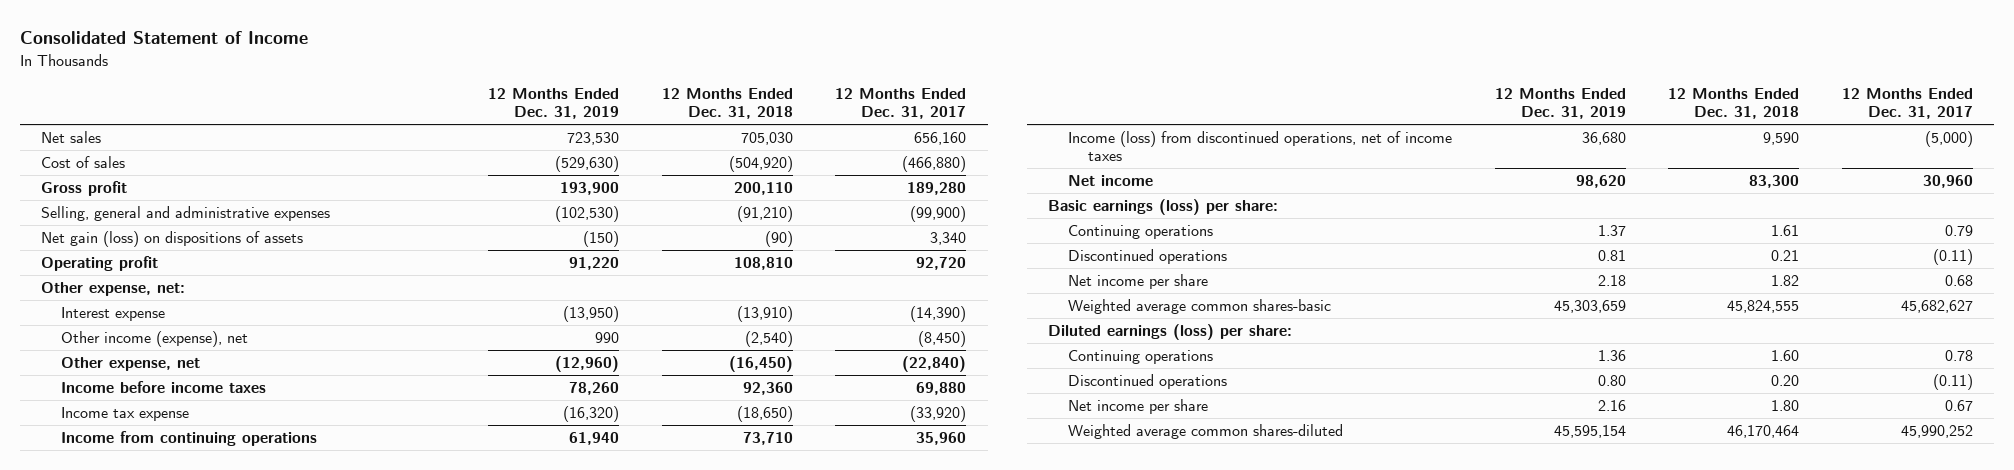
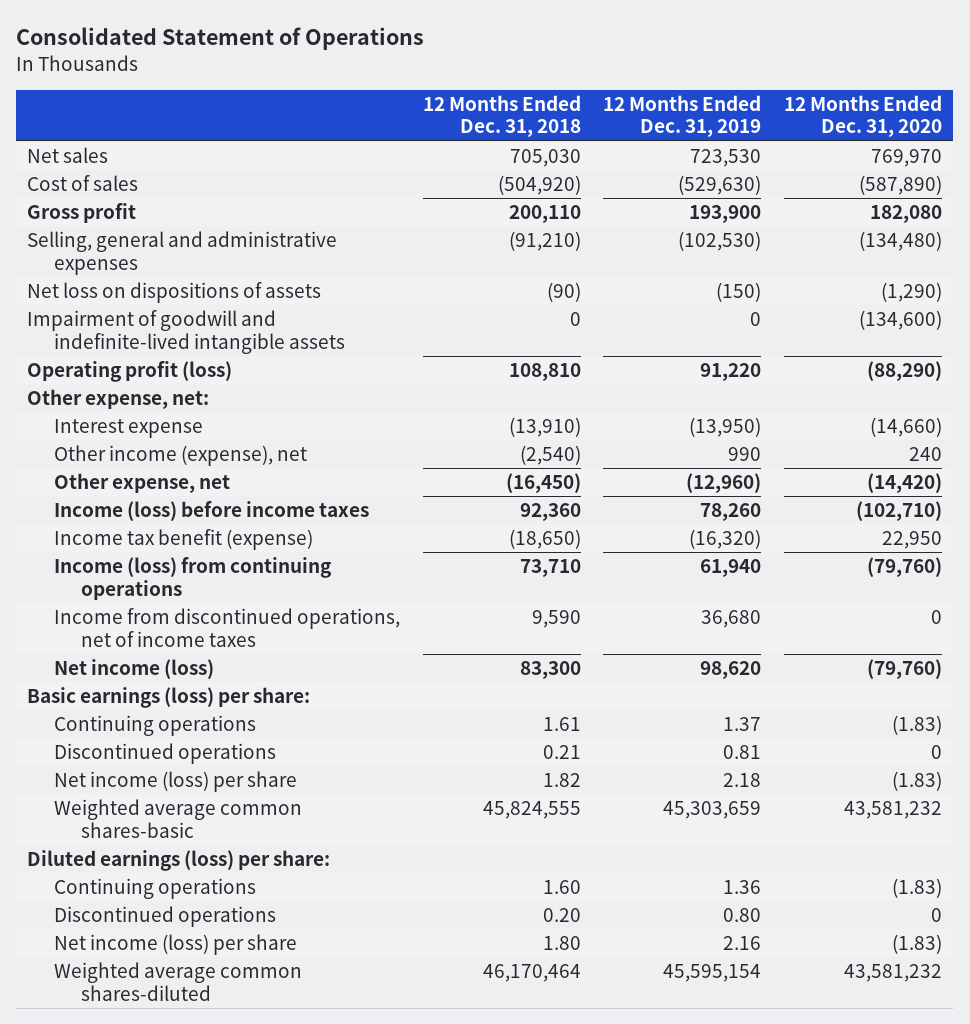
- Consolidated Statement of Income
+ Consolidated Statement of Operations
- | 12 Months Ended Dec. 31, 2019 | 12 Months Ended Dec. 31, 2018 | 12 Months Ended Dec. 31, 2017
+ | 12 Months Ended Dec. 31, 2018 | 12 Months Ended Dec. 31, 2019 | 12 Months Ended Dec. 31, 2020
- Net gain (loss) on dispositions of assets | (150) | (90) | 3,340
- Operating profit | 91,220 | 108,810 | 92,720
+ Net loss on dispositions of assets | (90) | (150) | (1,290)
+ Impairment of goodwill and indefinite-lived intangible assets | 0 | 0 | (134,600)
+ Operating profit (loss) | 108,810 | 91,220 | (88,290)
- Income before income taxes | 78,260 | 92,360 | 69,880
- Income tax expense | (16,320) | (18,650) | (33,920)
- Income from continuing operations | 61,940 | 73,710 | 35,960
- Income (loss) from discontinued operations, net of income taxes | 36,680 | 9,590 | (5,000)
- Net income | 98,620 | 83,300 | 30,960
+ Income (loss) before income taxes | 92,360 | 78,260 | (102,710)
+ Income tax benefit (expense) | (18,650) | (16,320) | 22,950
+ Income (loss) from continuing operations | 73,710 | 61,940 | (79,760)
+ Income from discontinued operations, net of income taxes | 9,590 | 36,680 | 0
+ Net income (loss) | 83,300 | 98,620 | (79,760)
- Net income per share | 2.18 | 1.82 | 0.68
+ Net income (loss) per share | 1.82 | 2.18 | (1.83)
- Net income per share | 2.16 | 1.80 | 0.67
+ Net income (loss) per share | 1.80 | 2.16 | (1.83)

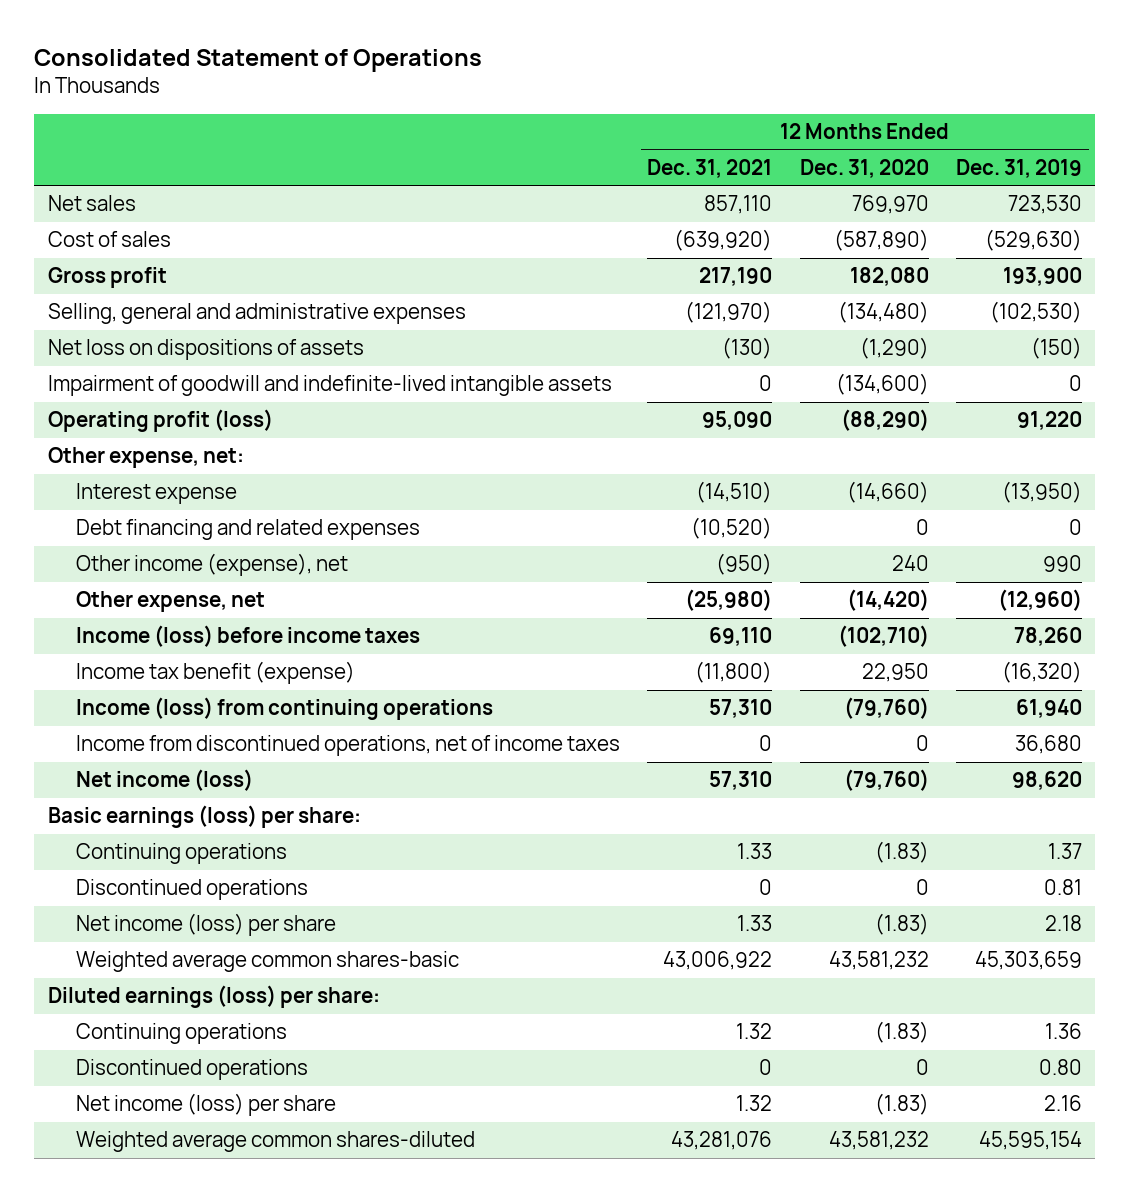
- | 12 Months Ended Dec. 31, 2018 | 12 Months Ended Dec. 31, 2019 | 12 Months Ended Dec. 31, 2020
+ | 12 Months Ended Dec. 31, 2021 | 12 Months Ended Dec. 31, 2020 | 12 Months Ended Dec. 31, 2019
+ Debt financing and related expenses | (10,520) | 0 | 0

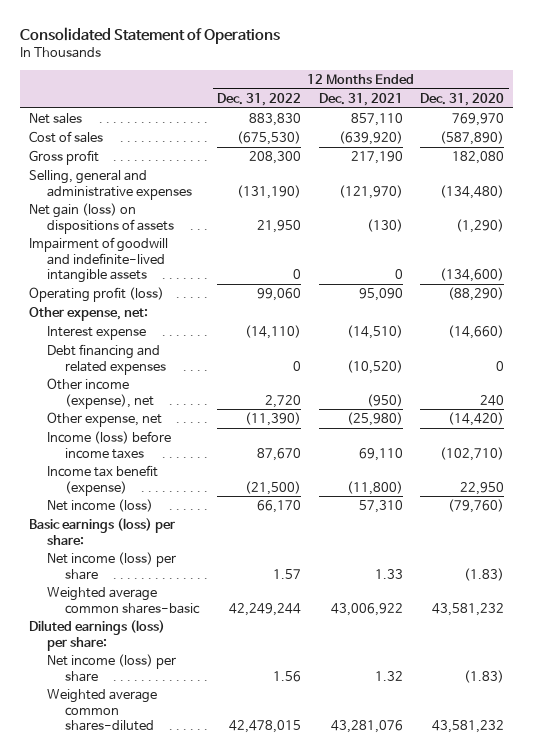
- | 12 Months Ended Dec. 31, 2021 | 12 Months Ended Dec. 31, 2020 | 12 Months Ended Dec. 31, 2019
+ | 12 Months Ended Dec. 31, 2022 | 12 Months Ended Dec. 31, 2021 | 12 Months Ended Dec. 31, 2020
- Net loss on dispositions of assets | (130) | (1,290) | (150)
+ Net gain (loss) on dispositions of assets | 21,950 | (130) | (1,290)
- Income (loss) from continuing operations | 57,310 | (79,760) | 61,940
- Income from discontinued operations, net of income taxes | 0 | 0 | 36,680
- Continuing operations | 1.33 | (1.83) | 1.37
- Discontinued operations | 0 | 0 | 0.81
- Continuing operations | 1.32 | (1.83) | 1.36
- Discontinued operations | 0 | 0 | 0.80

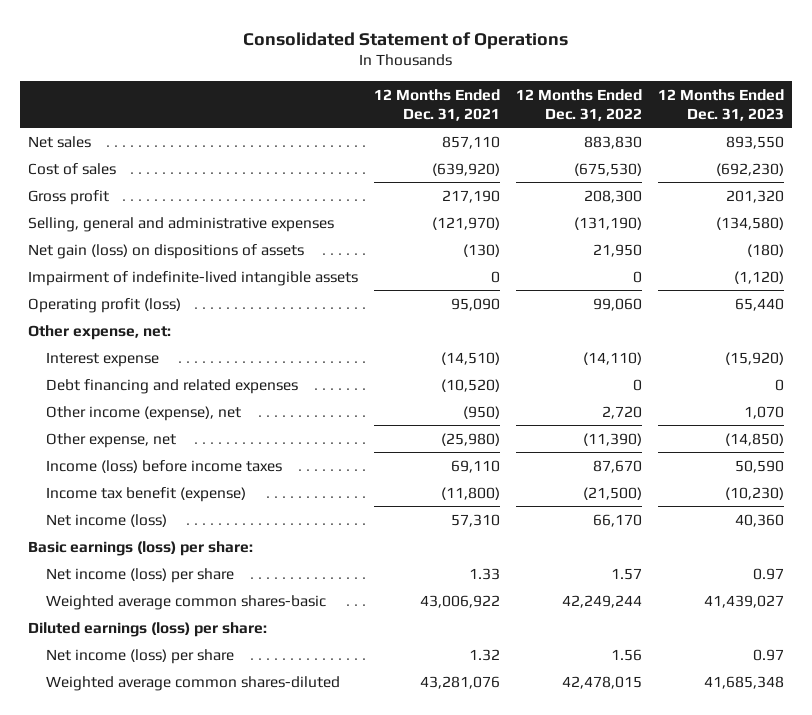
- | 12 Months Ended Dec. 31, 2022 | 12 Months Ended Dec. 31, 2021 | 12 Months Ended Dec. 31, 2020
+ | 12 Months Ended Dec. 31, 2021 | 12 Months Ended Dec. 31, 2022 | 12 Months Ended Dec. 31, 2023
- Impairment of goodwill and indefinite-lived intangible assets | 0 | 0 | (134,600)
+ Impairment of indefinite-lived intangible assets | 0 | 0 | (1,120)

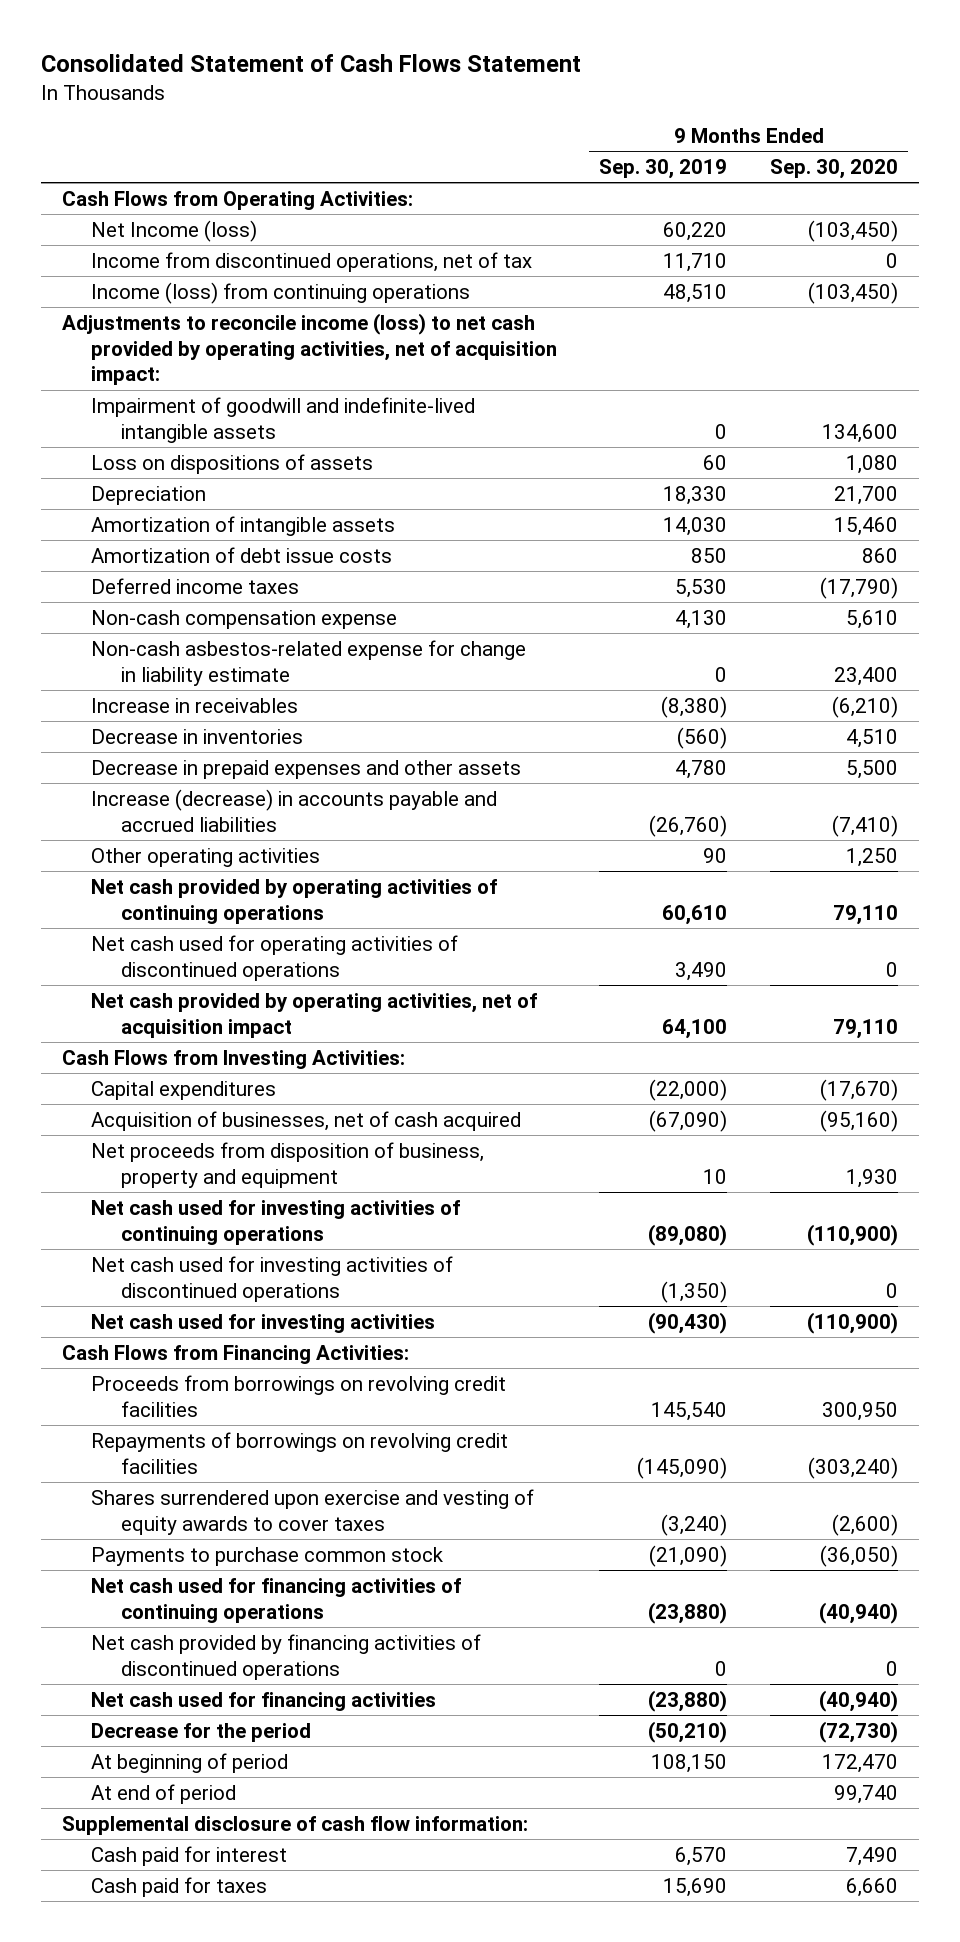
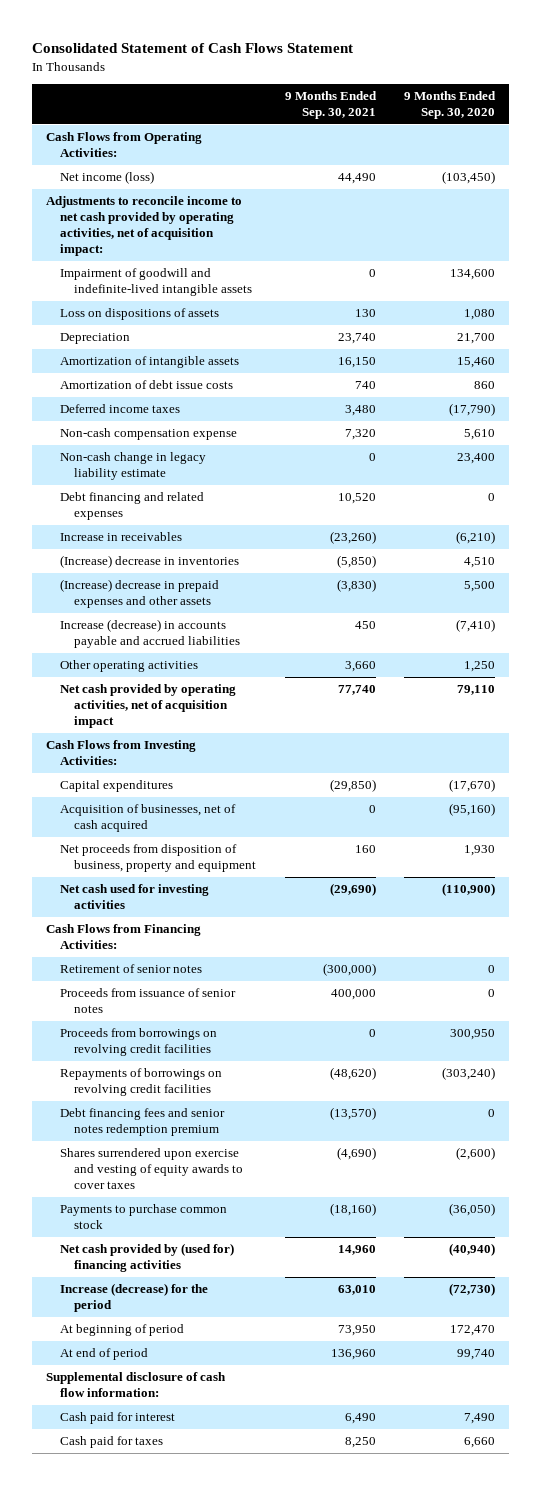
- | 9 Months Ended Sep. 30, 2019 | 9 Months Ended Sep. 30, 2020
+ | 9 Months Ended Sep. 30, 2021 | 9 Months Ended Sep. 30, 2020
- Net Income (loss) | 60,220 | (103,450)
- Income from discontinued operations, net of tax | 11,710 | 0
- Income (loss) from continuing operations | 48,510 | (103,450)
- Adjustments to reconcile income (loss) to net cash provided by operating activities, net of acquisition impact:
+ Net income (loss) | 44,490 | (103,450)
+ Adjustments to reconcile income to net cash provided by operating activities, net of acquisition impact:
- Non-cash asbestos-related expense for change in liability estimate | 0 | 23,400
+ Non-cash change in legacy liability estimate | 0 | 23,400
+ Debt financing and related expenses | 10,520 | 0
- Decrease in inventories | (560) | 4,510
- Decrease in prepaid expenses and other assets | 4,780 | 5,500
+ (Increase) decrease in inventories | (5,850) | 4,510
+ (Increase) decrease in prepaid expenses and other assets | (3,830) | 5,500
- Net cash provided by operating activities of continuing operations | 60,610 | 79,110
- Net cash used for operating activities of discontinued operations | 3,490 | 0
- Net cash used for investing activities of continuing operations | (89,080) | (110,900)
- Net cash used for investing activities of discontinued operations | (1,350) | 0
+ Retirement of senior notes | (300,000) | 0
+ Proceeds from issuance of senior notes | 400,000 | 0
+ Debt financing fees and senior notes redemption premium | (13,570) | 0
- Net cash used for financing activities of continuing operations | (23,880) | (40,940)
- Net cash provided by financing activities of discontinued operations | 0 | 0
- Net cash used for financing activities | (23,880) | (40,940)
- Decrease for the period | (50,210) | (72,730)
+ Net cash provided by (used for) financing activities | 14,960 | (40,940)
+ Increase (decrease) for the period | 63,010 | (72,730)

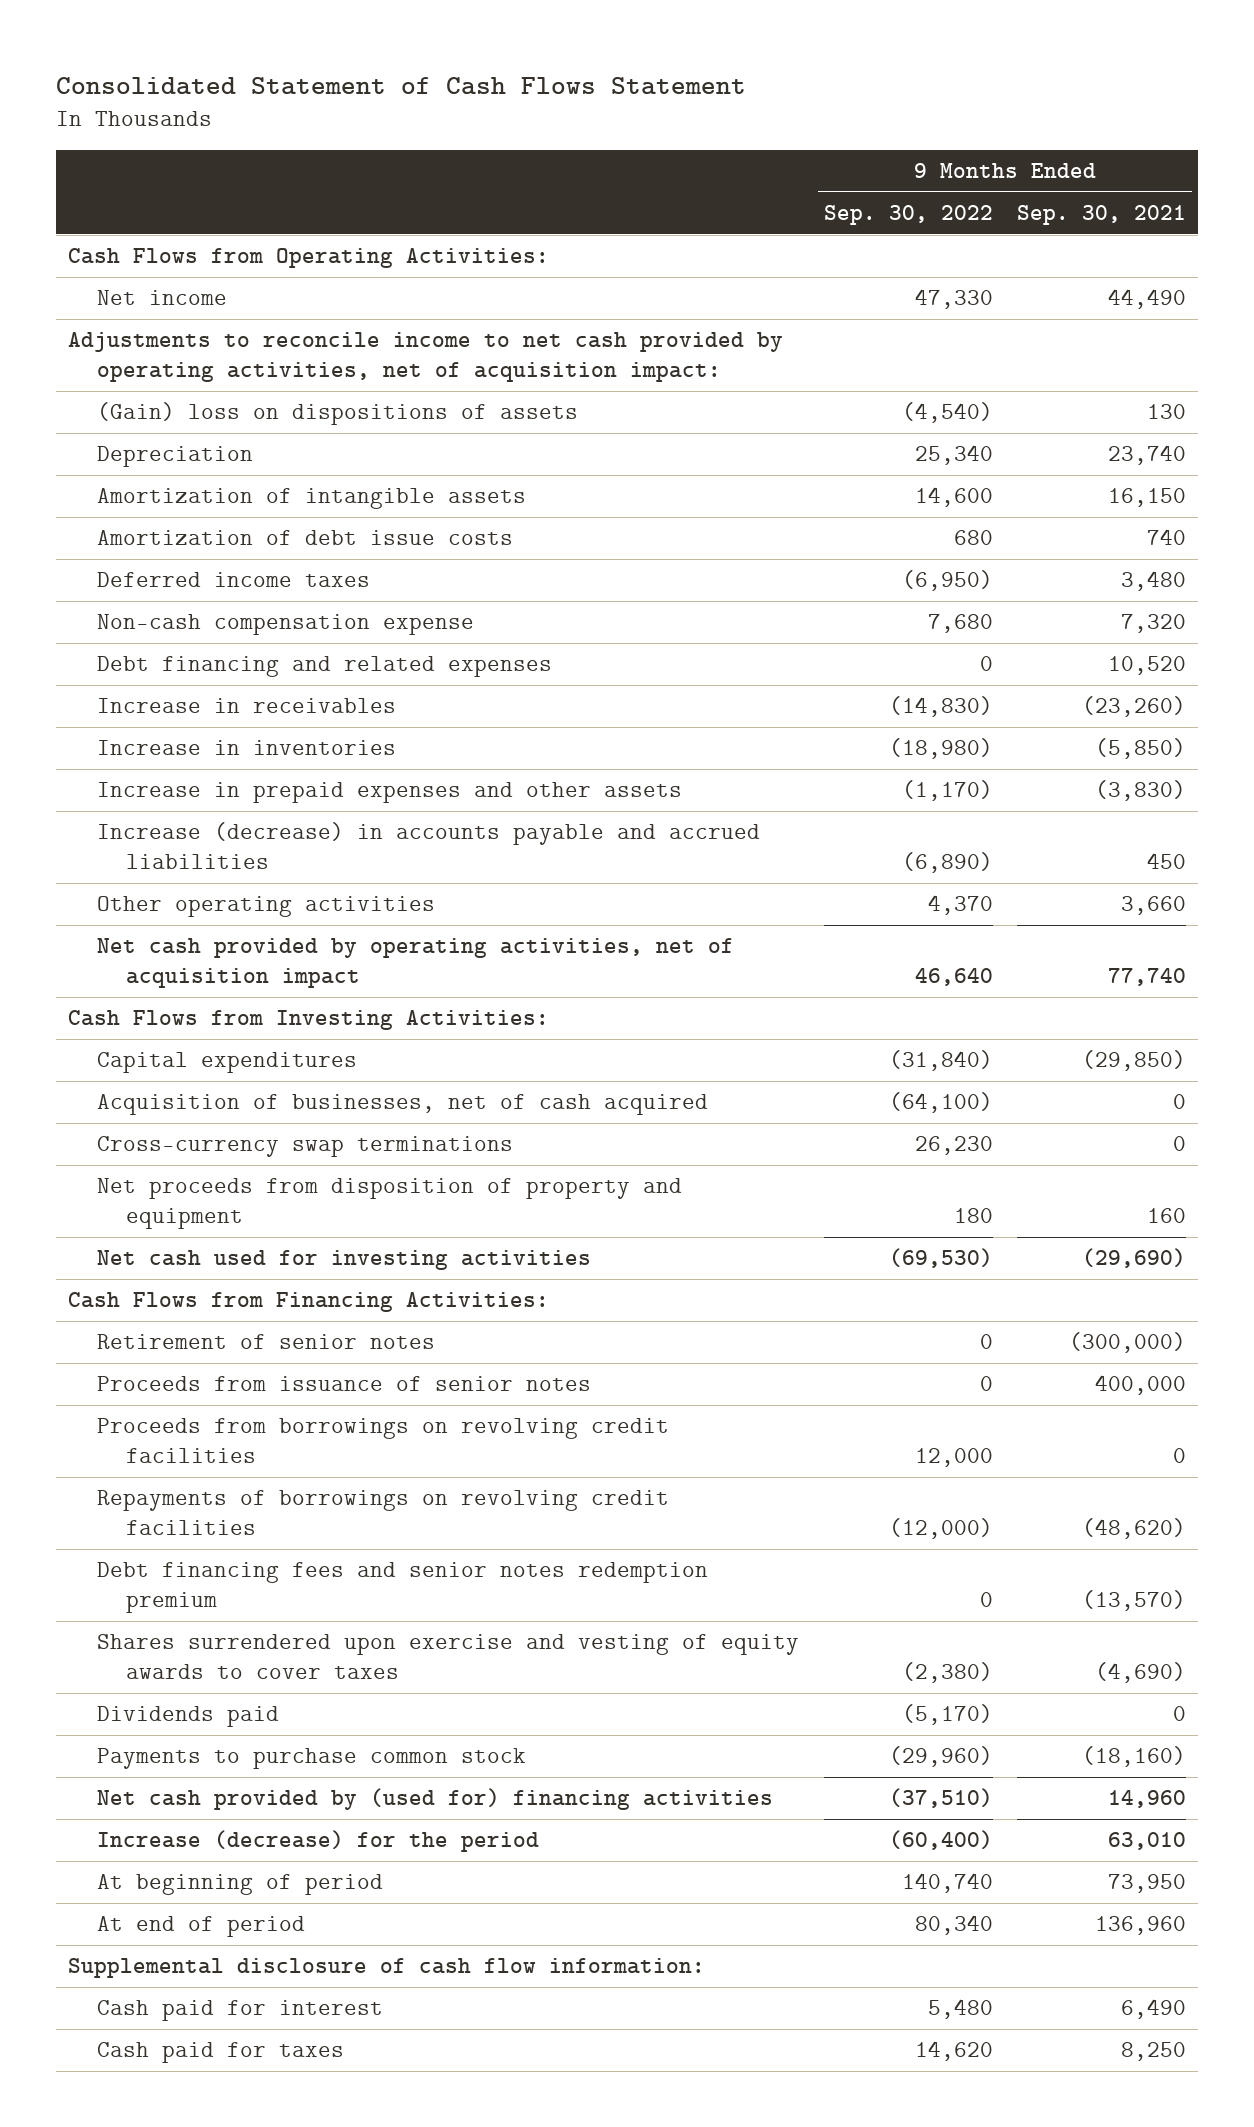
- | 9 Months Ended Sep. 30, 2021 | 9 Months Ended Sep. 30, 2020
+ | 9 Months Ended Sep. 30, 2022 | 9 Months Ended Sep. 30, 2021
- Net income (loss) | 44,490 | (103,450)
+ Net income | 47,330 | 44,490
- Impairment of goodwill and indefinite-lived intangible assets | 0 | 134,600
- Loss on dispositions of assets | 130 | 1,080
+ (Gain) loss on dispositions of assets | (4,540) | 130
- Non-cash change in legacy liability estimate | 0 | 23,400
- (Increase) decrease in inventories | (5,850) | 4,510
- (Increase) decrease in prepaid expenses and other assets | (3,830) | 5,500
+ Increase in inventories | (18,980) | (5,850)
+ Increase in prepaid expenses and other assets | (1,170) | (3,830)
- Net proceeds from disposition of business, property and equipment | 160 | 1,930
+ Cross-currency swap terminations | 26,230 | 0
+ Net proceeds from disposition of property and equipment | 180 | 160
+ Dividends paid | (5,170) | 0

